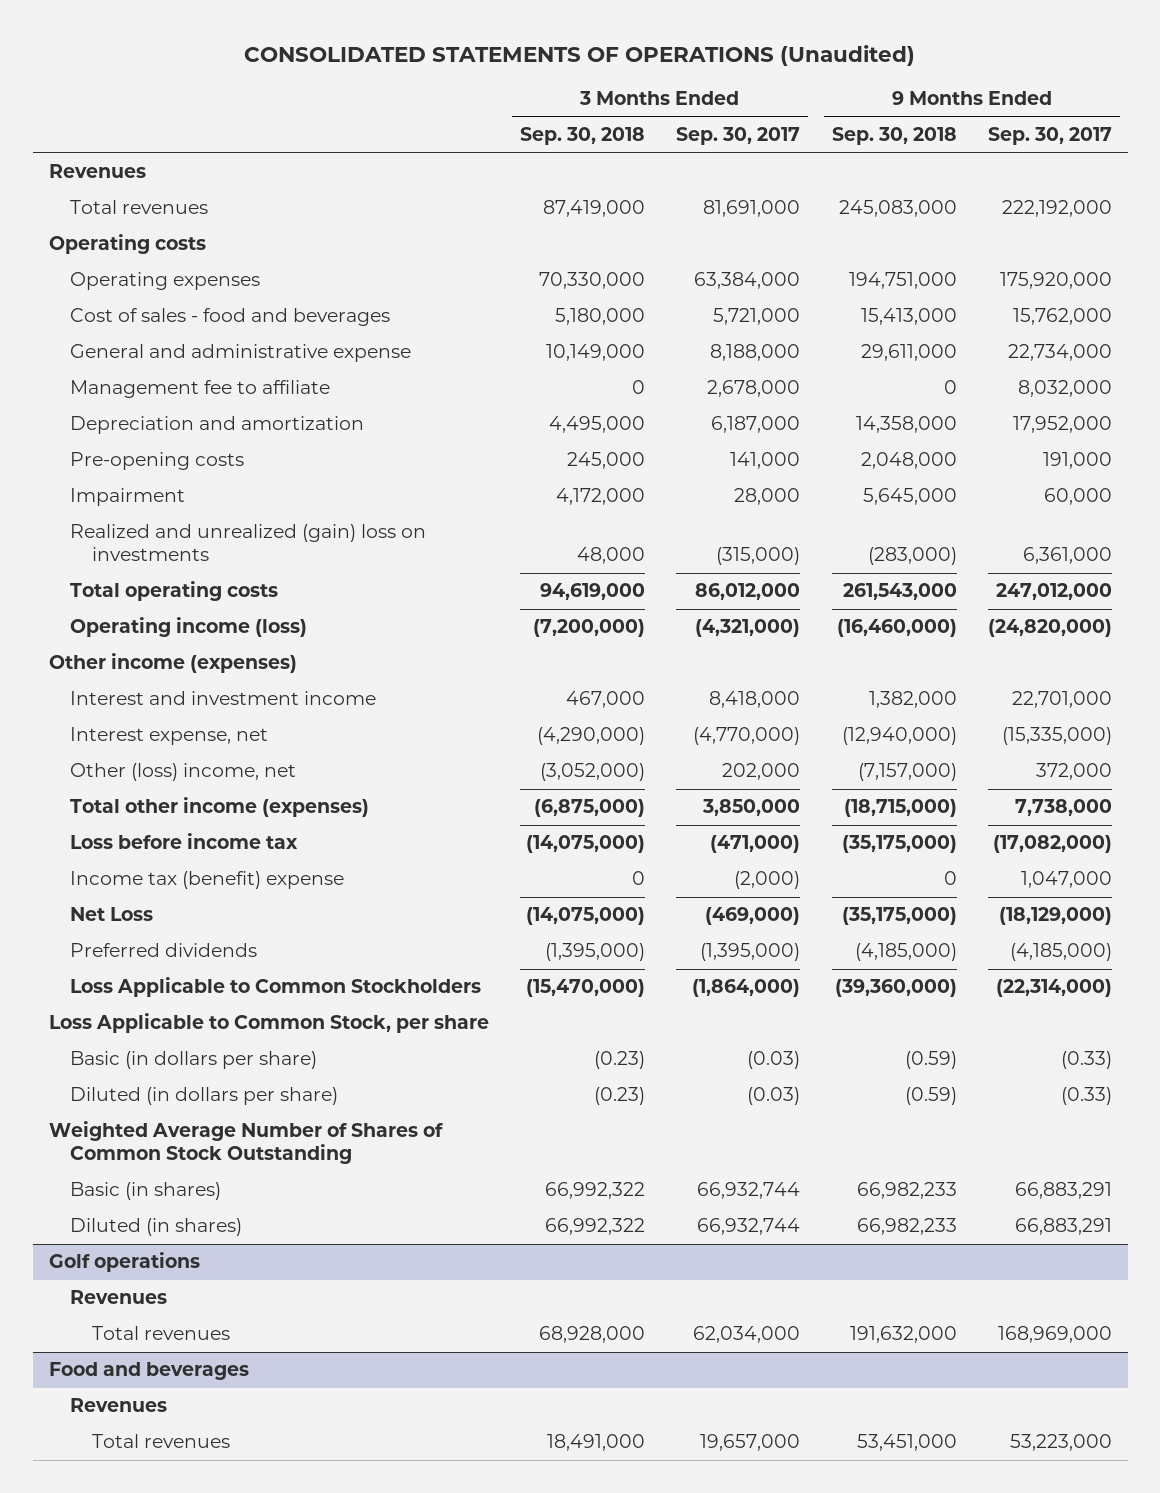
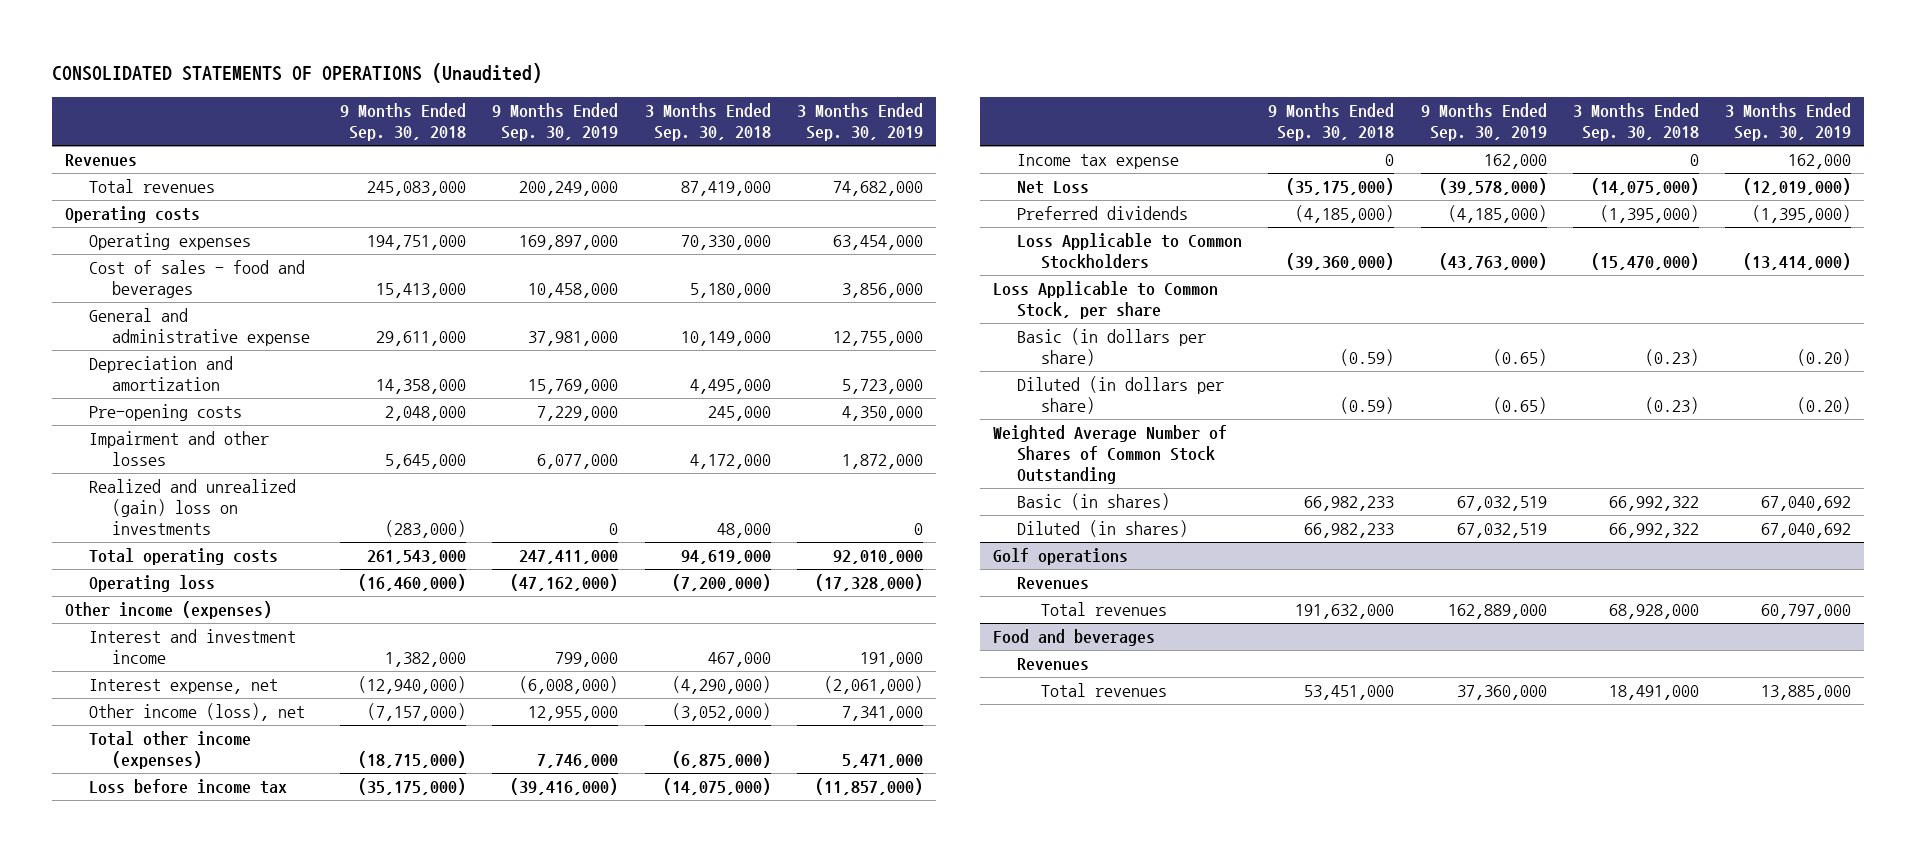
- | 3 Months Ended Sep. 30, 2018 | 3 Months Ended Sep. 30, 2017 | 9 Months Ended Sep. 30, 2018 | 9 Months Ended Sep. 30, 2017
+ | 9 Months Ended Sep. 30, 2018 | 9 Months Ended Sep. 30, 2019 | 3 Months Ended Sep. 30, 2018 | 3 Months Ended Sep. 30, 2019
- Management fee to affiliate | 0 | 2,678,000 | 0 | 8,032,000
- Impairment | 4,172,000 | 28,000 | 5,645,000 | 60,000
+ Impairment and other losses | 5,645,000 | 6,077,000 | 4,172,000 | 1,872,000
- Operating income (loss) | (7,200,000) | (4,321,000) | (16,460,000) | (24,820,000)
+ Operating loss | (16,460,000) | (47,162,000) | (7,200,000) | (17,328,000)
- Other (loss) income, net | (3,052,000) | 202,000 | (7,157,000) | 372,000
+ Other income (loss), net | (7,157,000) | 12,955,000 | (3,052,000) | 7,341,000
- Income tax (benefit) expense | 0 | (2,000) | 0 | 1,047,000
+ Income tax expense | 0 | 162,000 | 0 | 162,000

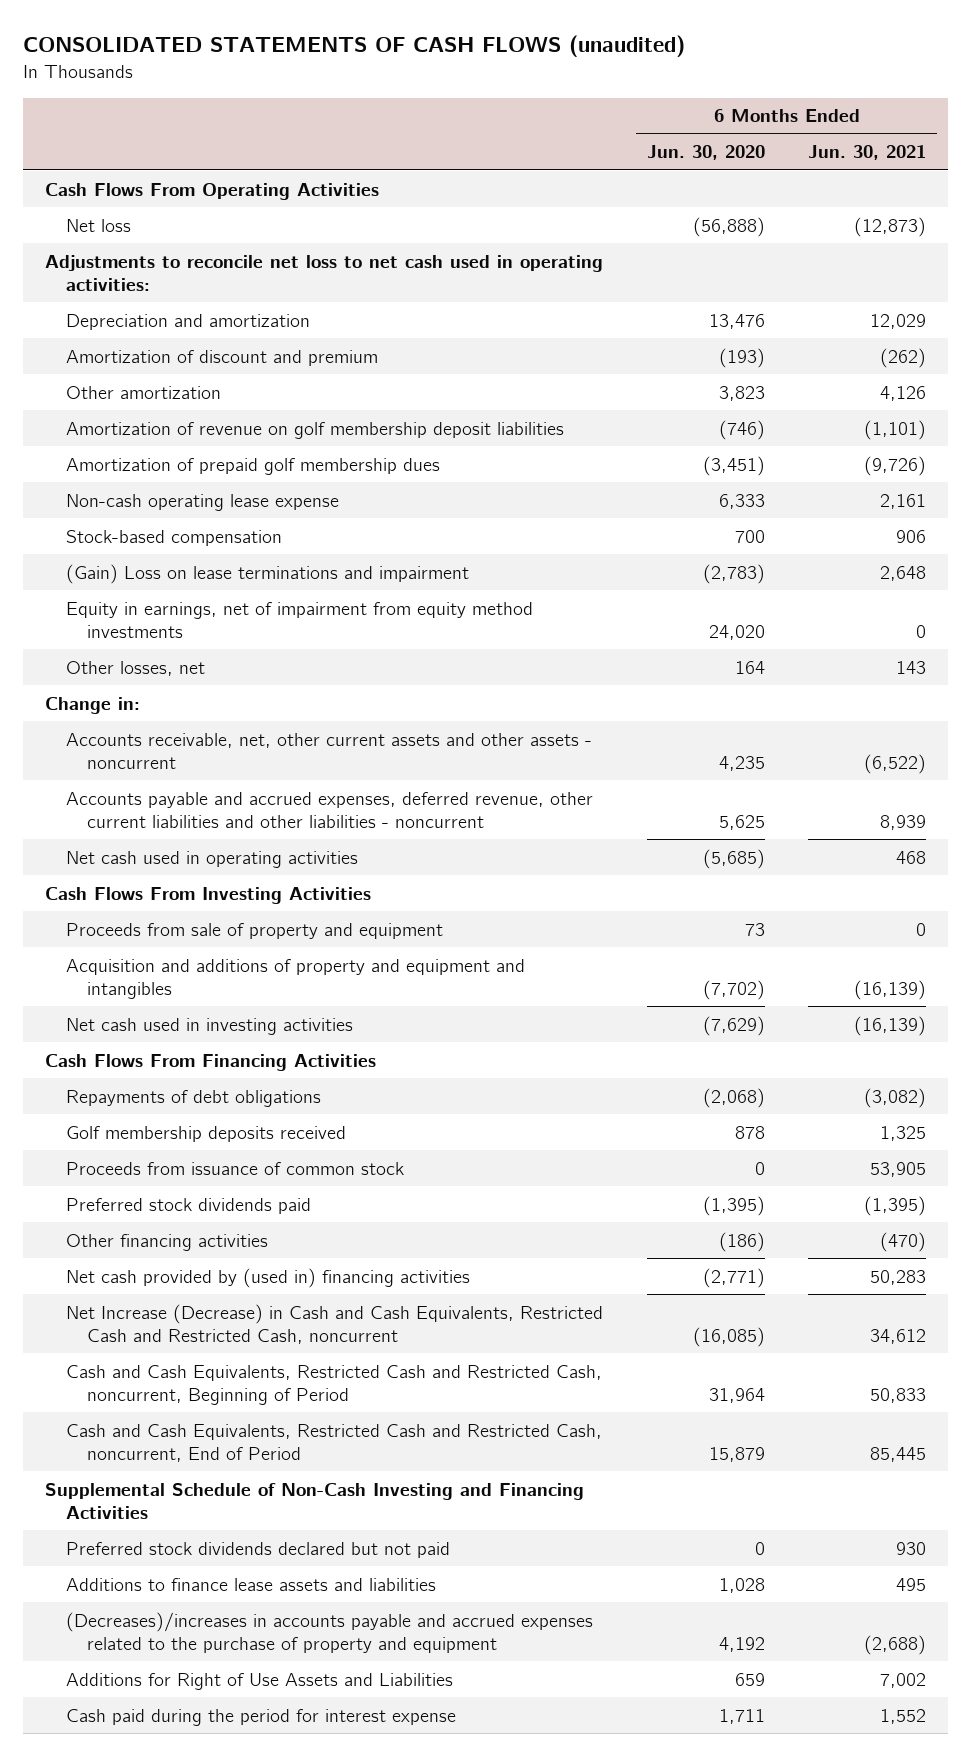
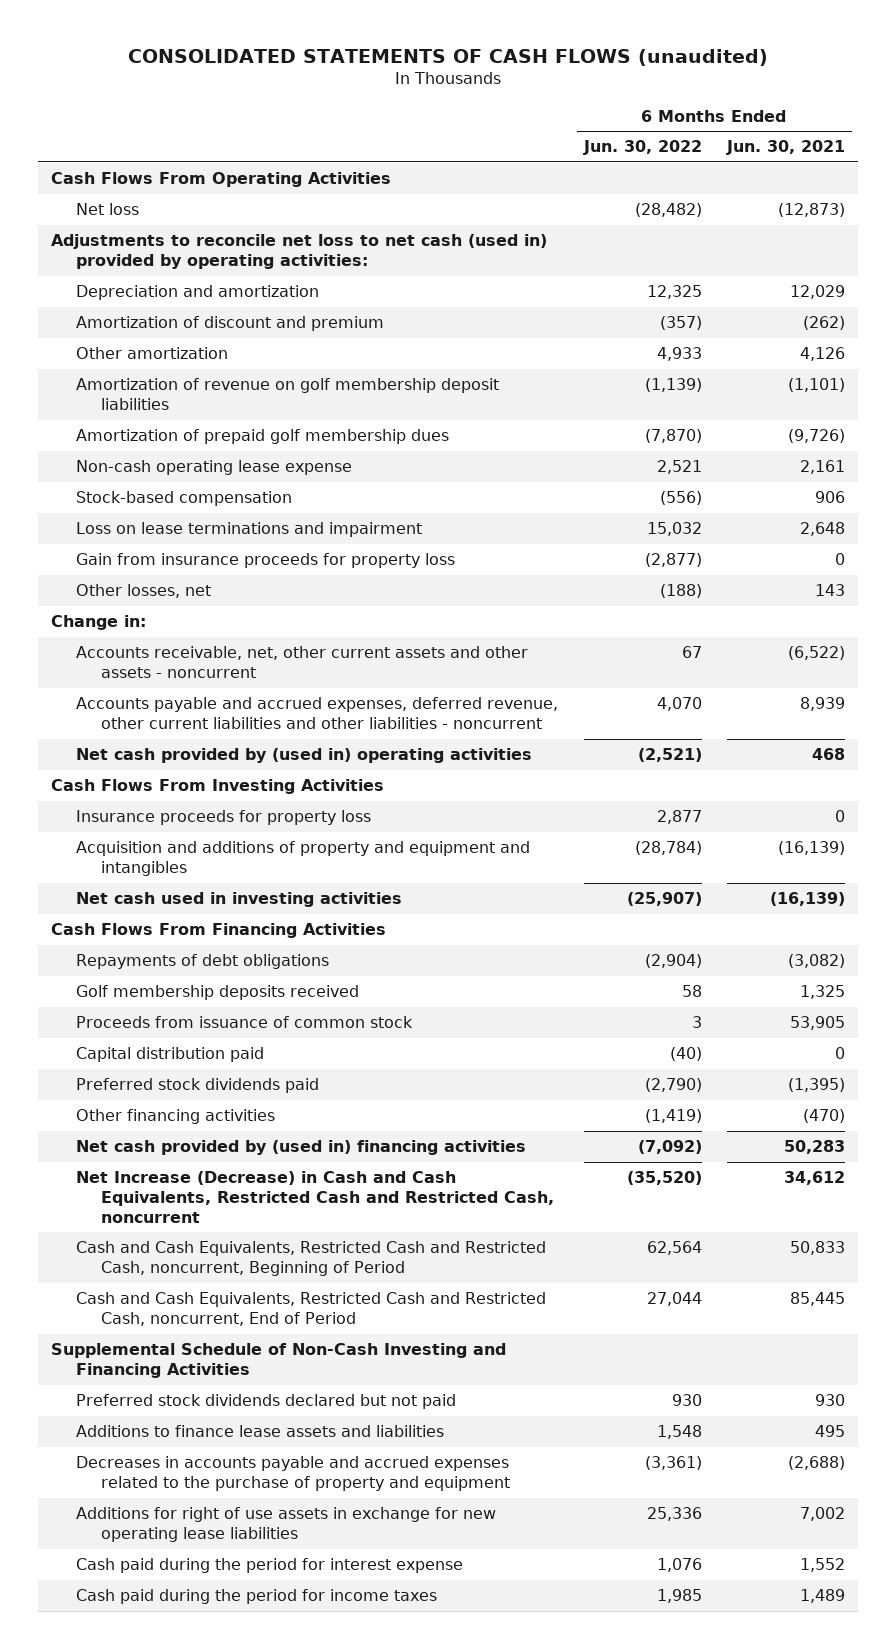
- | 6 Months Ended Jun. 30, 2020 | 6 Months Ended Jun. 30, 2021
+ | 6 Months Ended Jun. 30, 2022 | 6 Months Ended Jun. 30, 2021
- Adjustments to reconcile net loss to net cash used in operating activities:
+ Adjustments to reconcile net loss to net cash (used in) provided by operating activities:
- (Gain) Loss on lease terminations and impairment | (2,783) | 2,648
- Equity in earnings, net of impairment from equity method investments | 24,020 | 0
+ Loss on lease terminations and impairment | 15,032 | 2,648
+ Gain from insurance proceeds for property loss | (2,877) | 0
- Net cash used in operating activities | (5,685) | 468
+ Net cash provided by (used in) operating activities | (2,521) | 468
- Proceeds from sale of property and equipment | 73 | 0
+ Insurance proceeds for property loss | 2,877 | 0
+ Capital distribution paid | (40) | 0
- (Decreases)/increases in accounts payable and accrued expenses related to the purchase of property and equipment | 4,192 | (2,688)
- Additions for Right of Use Assets and Liabilities | 659 | 7,002
+ Decreases in accounts payable and accrued expenses related to the purchase of property and equipment | (3,361) | (2,688)
+ Additions for right of use assets in exchange for new operating lease liabilities | 25,336 | 7,002
+ Cash paid during the period for income taxes | 1,985 | 1,489

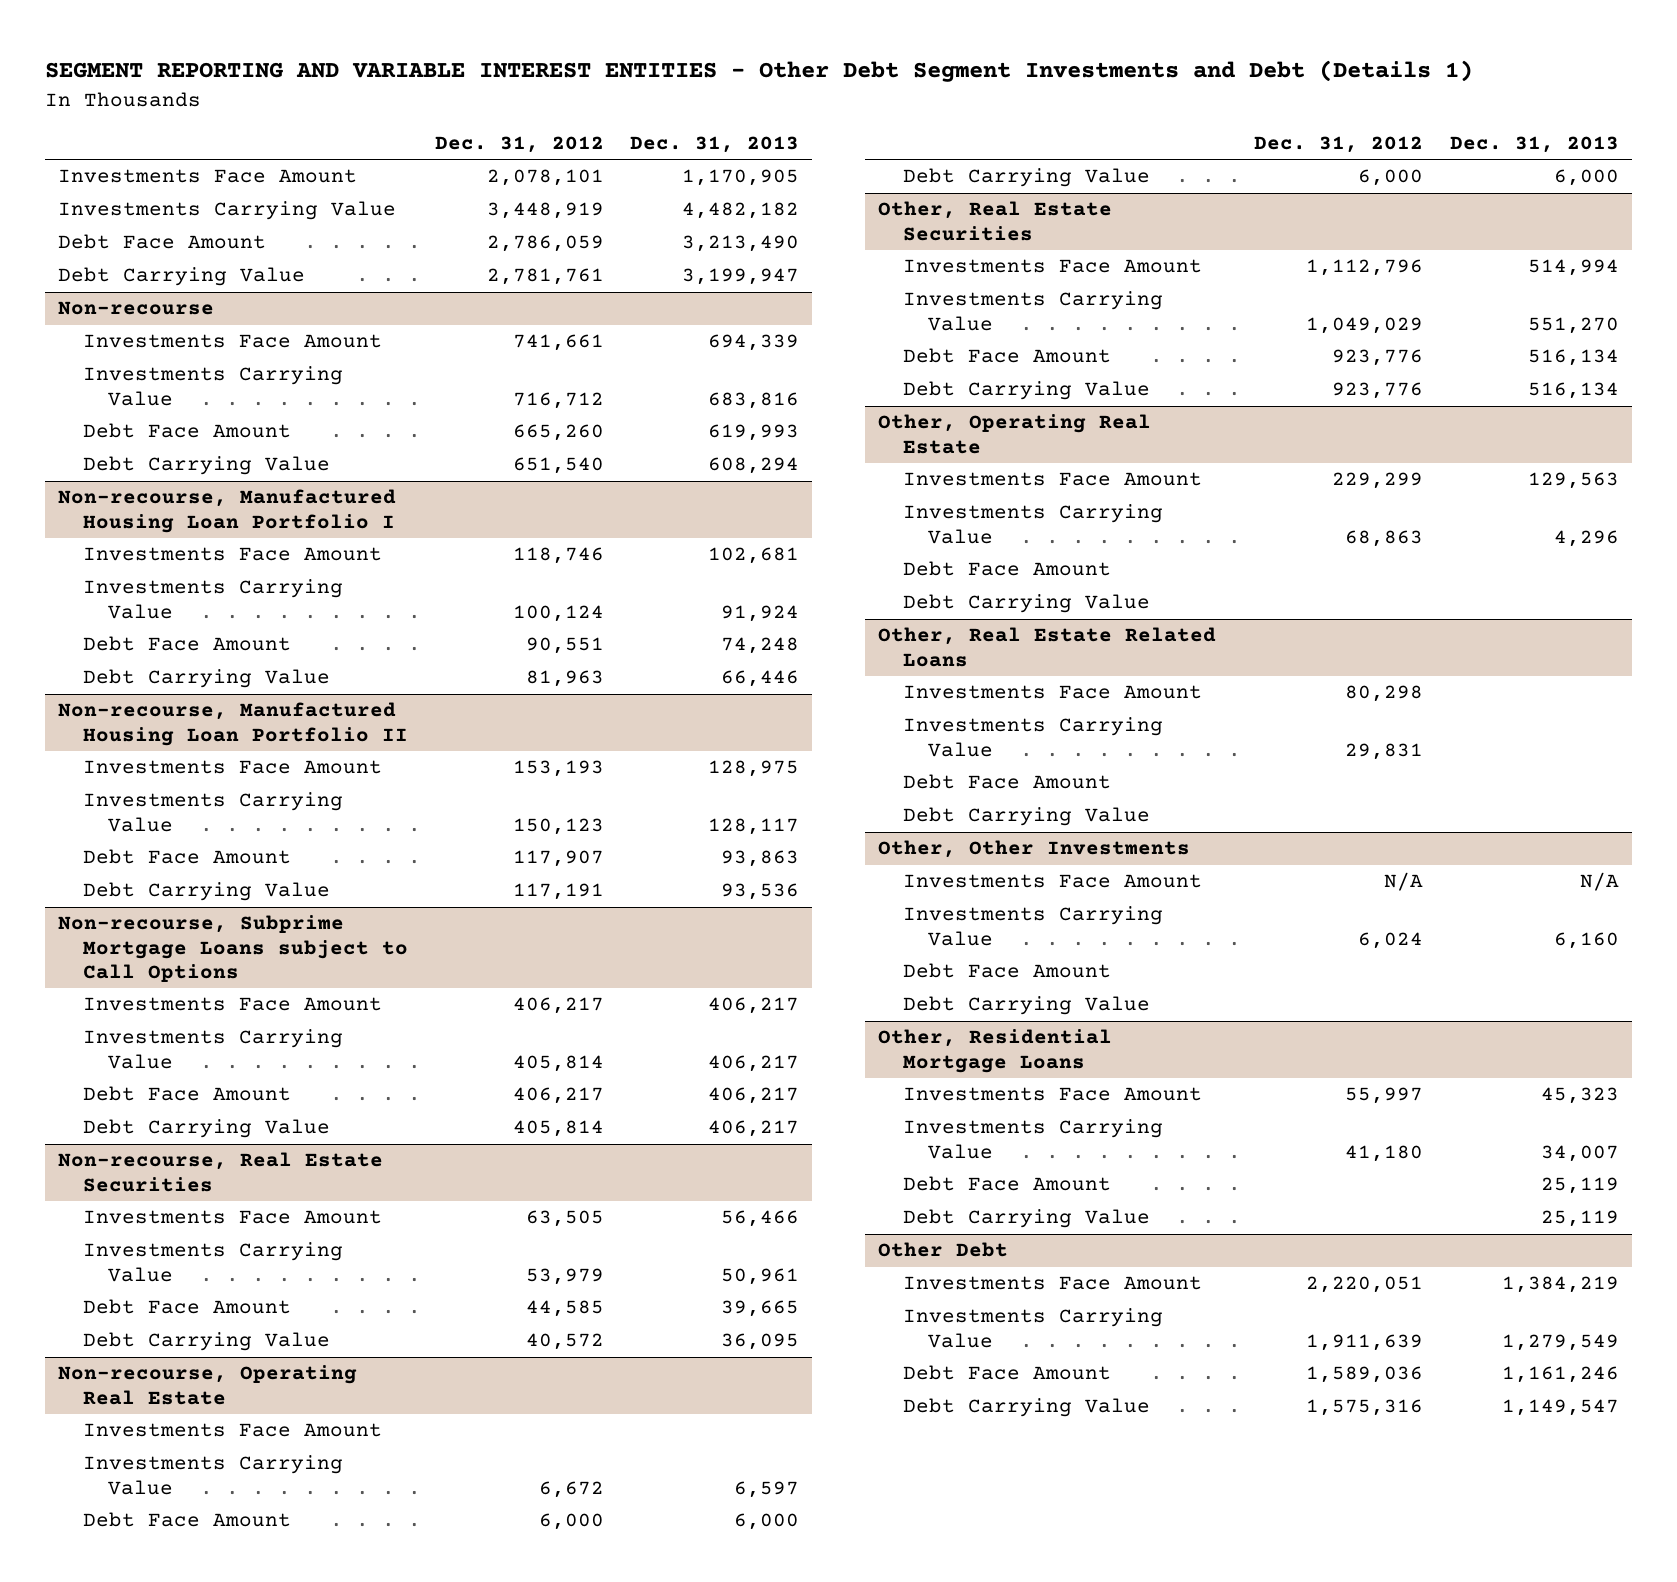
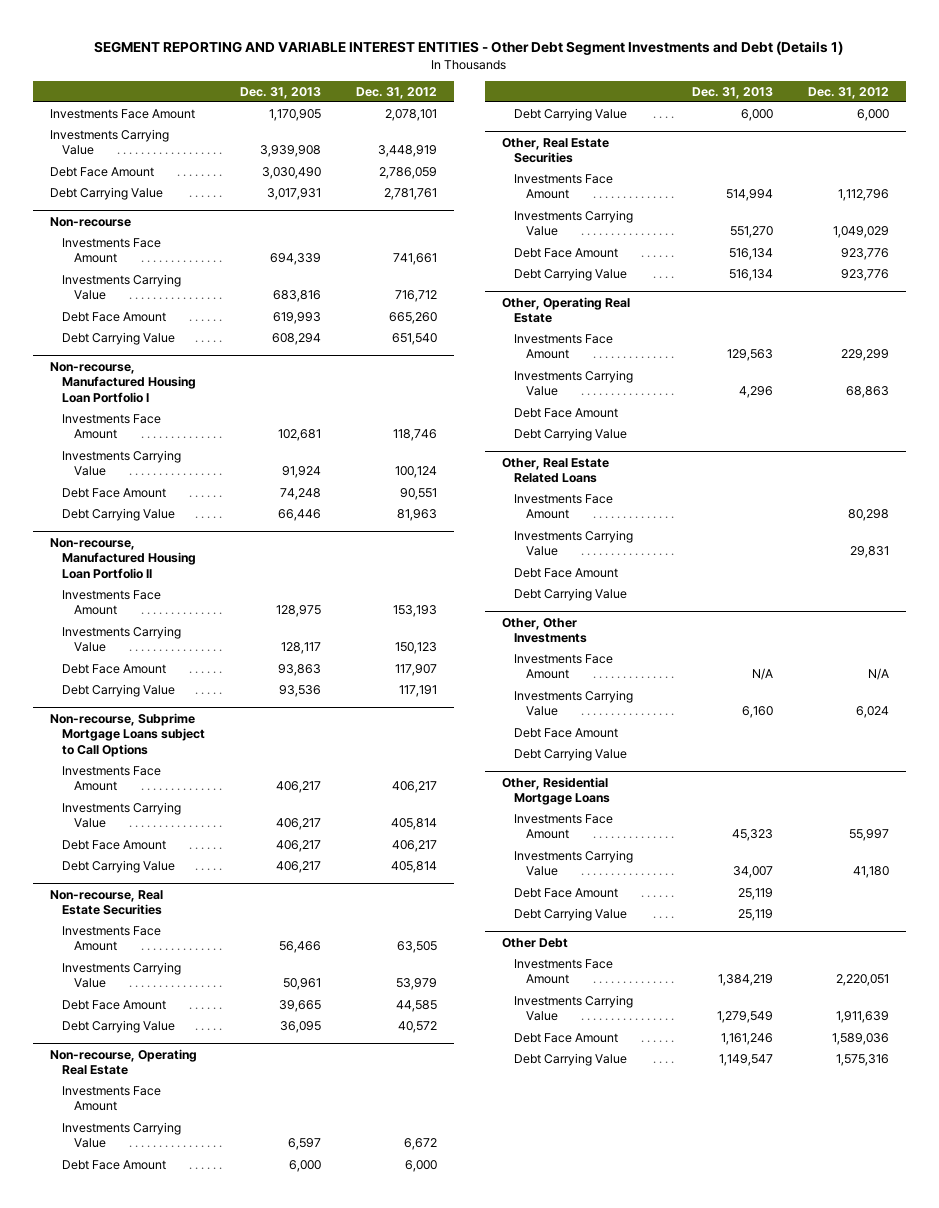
- | Dec. 31, 2012 | Dec. 31, 2013
+ | Dec. 31, 2013 | Dec. 31, 2012
- Investments Carrying Value | 3,448,919 | 4,482,182
- Debt Face Amount | 2,786,059 | 3,213,490
- Debt Carrying Value | 2,781,761 | 3,199,947
+ Investments Carrying Value | 3,939,908 | 3,448,919
+ Debt Face Amount | 3,030,490 | 2,786,059
+ Debt Carrying Value | 3,017,931 | 2,781,761

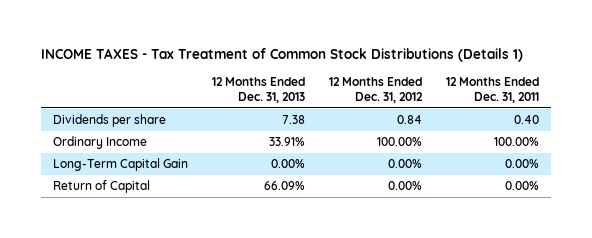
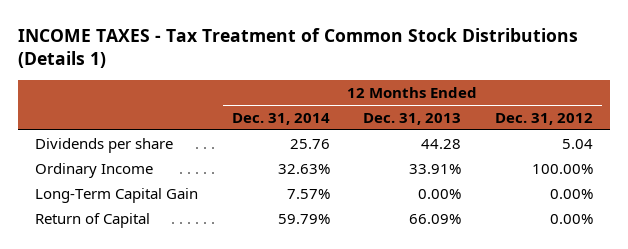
- | 12 Months Ended Dec. 31, 2013 | 12 Months Ended Dec. 31, 2012 | 12 Months Ended Dec. 31, 2011
+ | 12 Months Ended Dec. 31, 2014 | 12 Months Ended Dec. 31, 2013 | 12 Months Ended Dec. 31, 2012
- Dividends per share | 7.38 | 0.84 | 0.40
+ Dividends per share | 25.76 | 44.28 | 5.04

